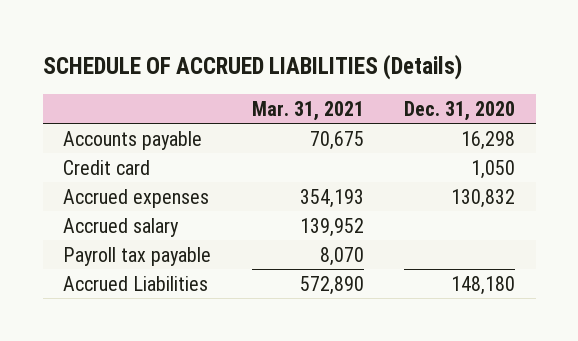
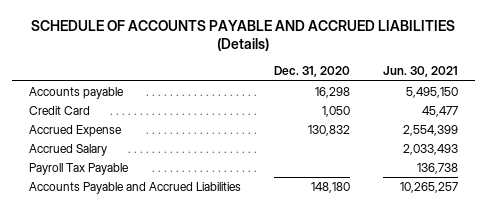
- SCHEDULE OF ACCRUED LIABILITIES (Details)
+ SCHEDULE OF ACCOUNTS PAYABLE AND ACCRUED LIABILITIES (Details)
- | Mar. 31, 2021 | Dec. 31, 2020
+ | Dec. 31, 2020 | Jun. 30, 2021
- Credit card | | 1,050
- Accrued expenses | 354,193 | 130,832
- Accrued salary | 139,952 |
- Payroll tax payable | 8,070 |
- Accrued Liabilities | 572,890 | 148,180
+ Credit Card | 1,050 | 45,477
+ Accrued Expense | 130,832 | 2,554,399
+ Accrued Salary | | 2,033,493
+ Payroll Tax Payable | | 136,738
+ Accounts Payable and Accrued Liabilities | 148,180 | 10,265,257

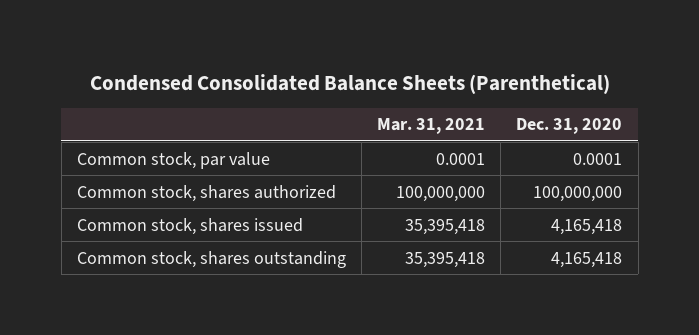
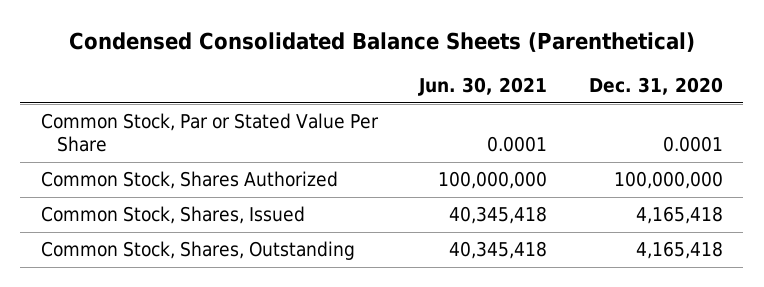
- | Mar. 31, 2021 | Dec. 31, 2020
+ | Jun. 30, 2021 | Dec. 31, 2020
- Common stock, par value | 0.0001 | 0.0001
- Common stock, shares authorized | 100,000,000 | 100,000,000
- Common stock, shares issued | 35,395,418 | 4,165,418
- Common stock, shares outstanding | 35,395,418 | 4,165,418
+ Common Stock, Par or Stated Value Per Share | 0.0001 | 0.0001
+ Common Stock, Shares Authorized | 100,000,000 | 100,000,000
+ Common Stock, Shares, Issued | 40,345,418 | 4,165,418
+ Common Stock, Shares, Outstanding | 40,345,418 | 4,165,418

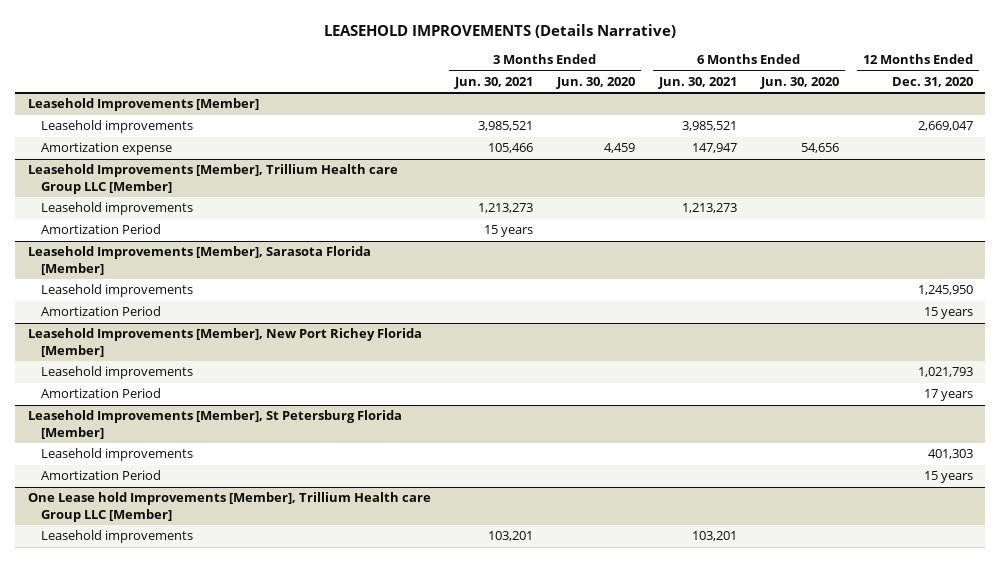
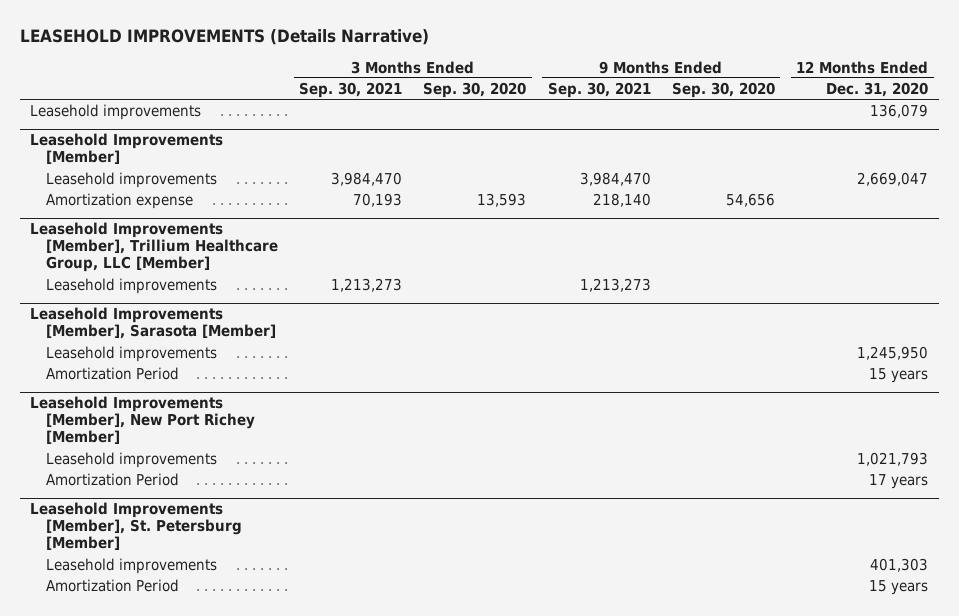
- | 3 Months Ended Jun. 30, 2021 | 3 Months Ended Jun. 30, 2020 | 6 Months Ended Jun. 30, 2021 | 6 Months Ended Jun. 30, 2020 | 12 Months Ended Dec. 31, 2020
+ | 3 Months Ended Sep. 30, 2021 | 3 Months Ended Sep. 30, 2020 | 9 Months Ended Sep. 30, 2021 | 9 Months Ended Sep. 30, 2020 | 12 Months Ended Dec. 31, 2020
+ Leasehold improvements | | | | | 136,079
- Leasehold Improvements [Member], Trillium Health care Group LLC [Member]
+ Leasehold Improvements [Member], Trillium Healthcare Group, LLC [Member]
- Amortization Period | 15 years | | | |
- Leasehold Improvements [Member], Sarasota Florida [Member]
+ Leasehold Improvements [Member], Sarasota [Member]
- Leasehold Improvements [Member], New Port Richey Florida [Member]
+ Leasehold Improvements [Member], New Port Richey [Member]
- Leasehold Improvements [Member], St Petersburg Florida [Member]
+ Leasehold Improvements [Member], St. Petersburg [Member]
- One Lease hold Improvements [Member], Trillium Health care Group LLC [Member]
- Leasehold improvements | 103,201 | | 103,201 | |

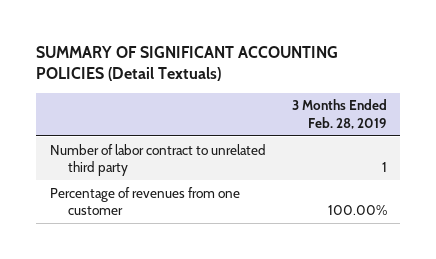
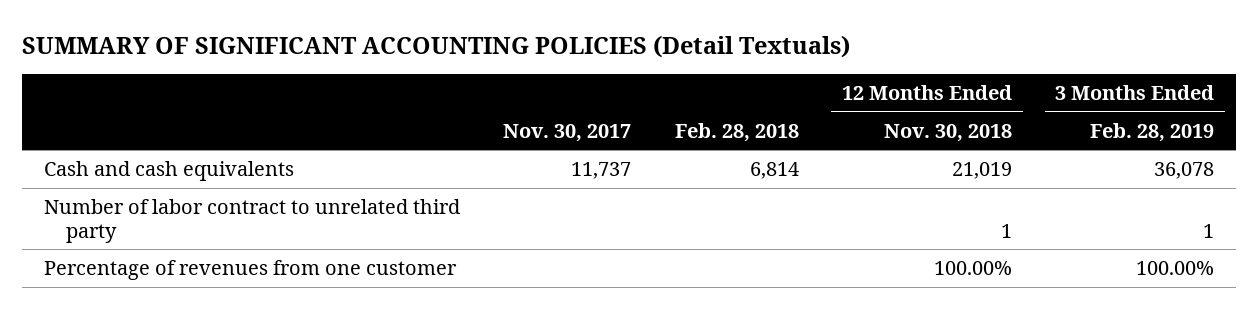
- | 3 Months Ended Feb. 28, 2019
+ | Nov. 30, 2017 | Feb. 28, 2018 | 12 Months Ended Nov. 30, 2018 | 3 Months Ended Feb. 28, 2019
+ Cash and cash equivalents | 11,737 | 6,814 | 21,019 | 36,078

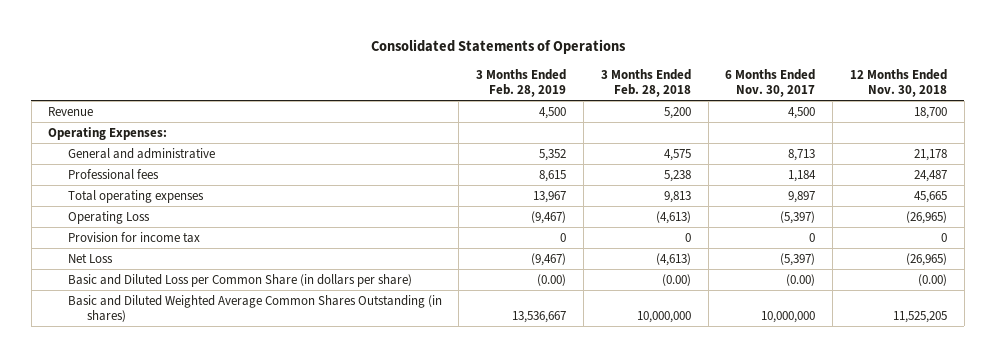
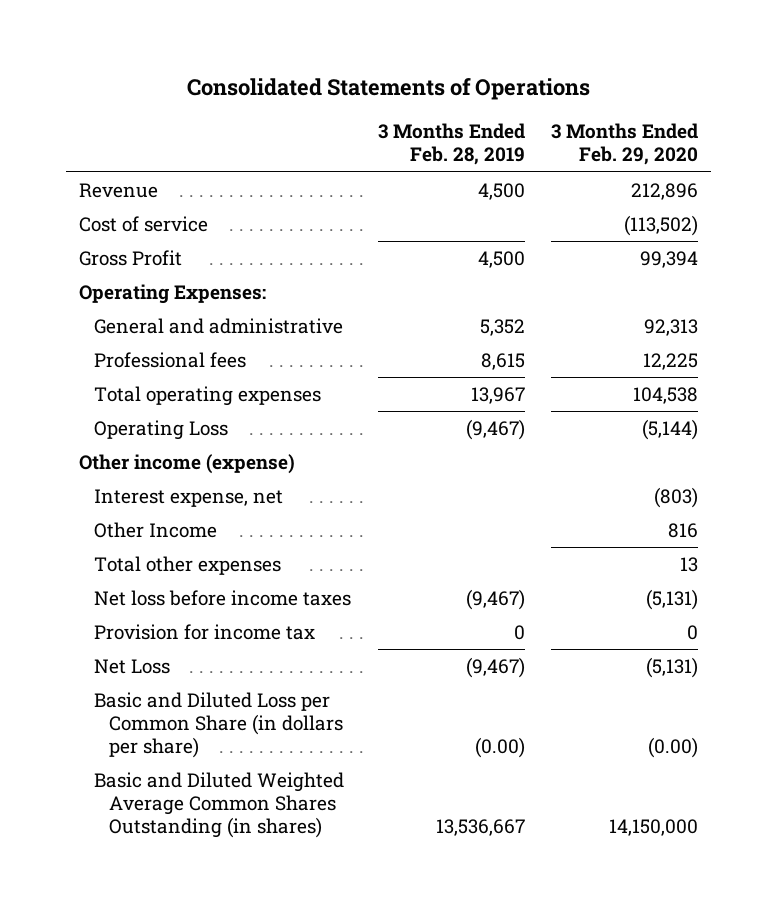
- | 3 Months Ended Feb. 28, 2019 | 3 Months Ended Feb. 28, 2018 | 6 Months Ended Nov. 30, 2017 | 12 Months Ended Nov. 30, 2018
+ | 3 Months Ended Feb. 28, 2019 | 3 Months Ended Feb. 29, 2020
+ Cost of service | | (113,502)
+ Gross Profit | 4,500 | 99,394
+ Other income (expense)
+ Interest expense, net | | (803)
+ Other Income | | 816
+ Total other expenses | | 13
+ Net loss before income taxes | (9,467) | (5,131)

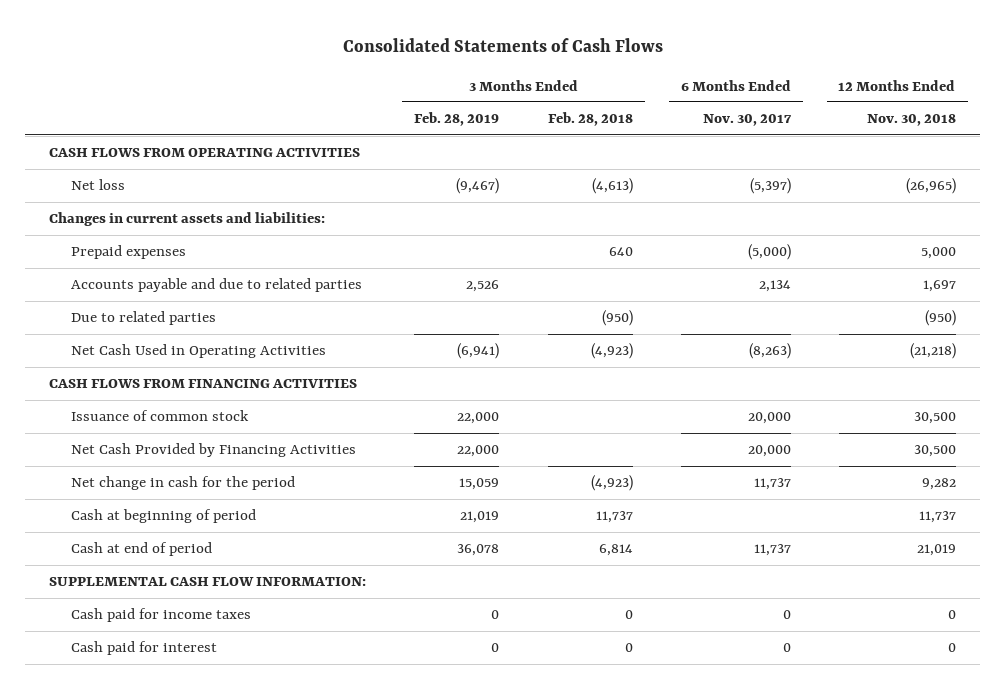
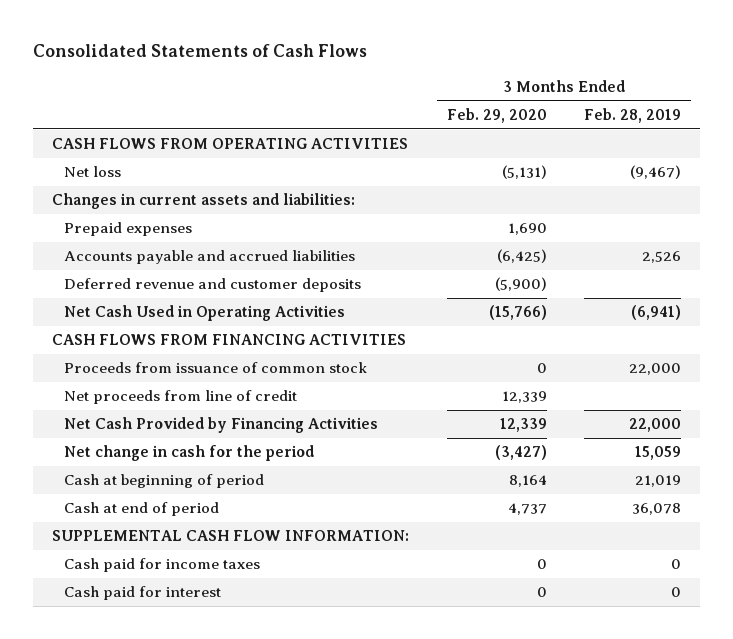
- | 3 Months Ended Feb. 28, 2019 | 3 Months Ended Feb. 28, 2018 | 6 Months Ended Nov. 30, 2017 | 12 Months Ended Nov. 30, 2018
+ | 3 Months Ended Feb. 29, 2020 | 3 Months Ended Feb. 28, 2019
- Accounts payable and due to related parties | 2,526 | | 2,134 | 1,697
- Due to related parties | | (950) | | (950)
+ Accounts payable and accrued liabilities | (6,425) | 2,526
+ Deferred revenue and customer deposits | (5,900) |
- Issuance of common stock | 22,000 | | 20,000 | 30,500
+ Proceeds from issuance of common stock | 0 | 22,000
+ Net proceeds from line of credit | 12,339 |

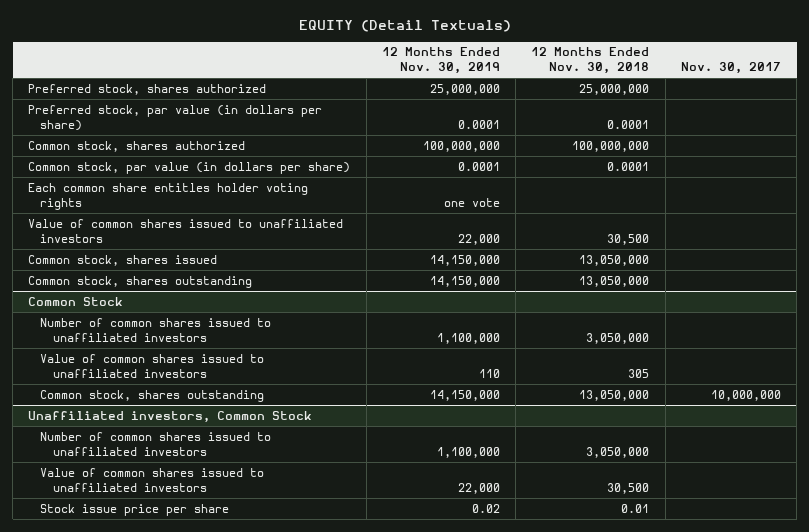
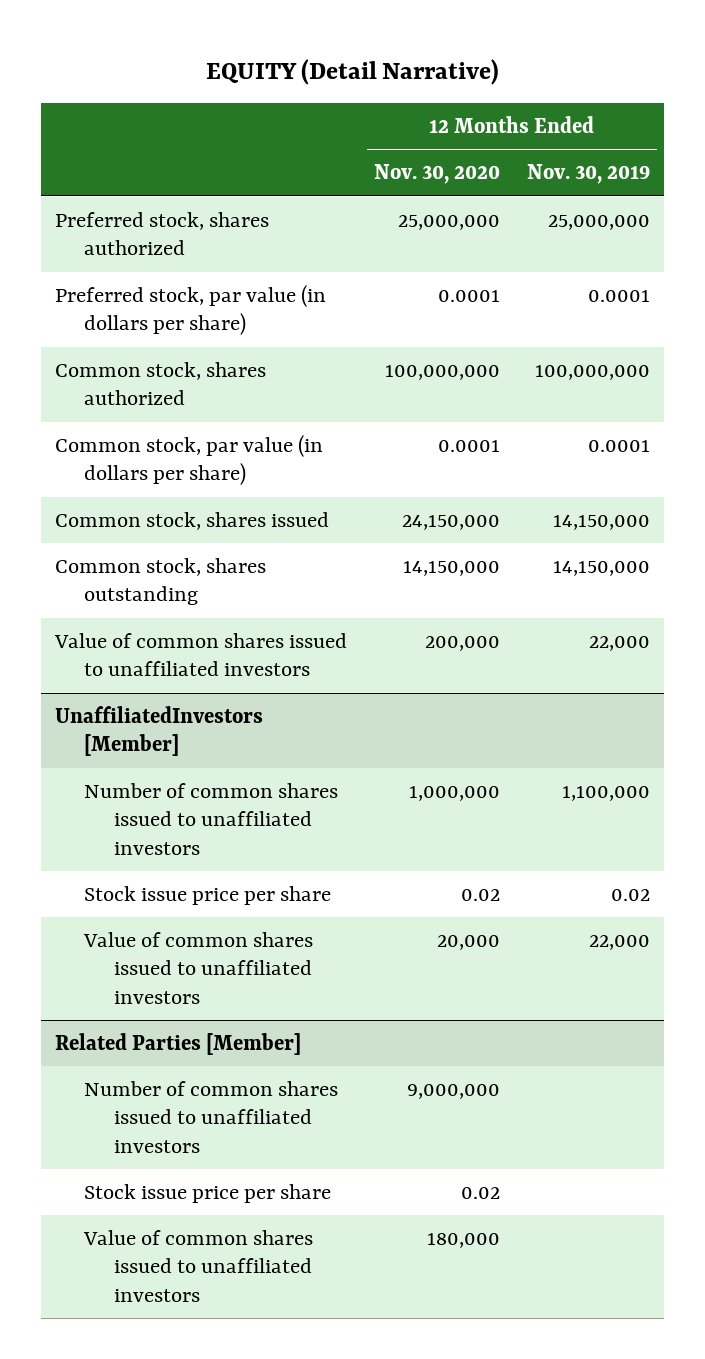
- EQUITY (Detail Textuals)
+ EQUITY (Detail Narrative)
- | 12 Months Ended Nov. 30, 2019 | 12 Months Ended Nov. 30, 2018 | Nov. 30, 2017
+ | 12 Months Ended Nov. 30, 2020 | 12 Months Ended Nov. 30, 2019
- Each common share entitles holder voting rights | one vote | |
- Value of common shares issued to unaffiliated investors | 22,000 | 30,500 |
- Common Stock
- Number of common shares issued to unaffiliated investors | 1,100,000 | 3,050,000 |
- Value of common shares issued to unaffiliated investors | 110 | 305 |
- Common stock, shares outstanding | 14,150,000 | 13,050,000 | 10,000,000
- Unaffiliated investors, Common Stock
- Number of common shares issued to unaffiliated investors | 1,100,000 | 3,050,000 |
+ UnaffiliatedInvestors [Member]
+ Number of common shares issued to unaffiliated investors | 1,000,000 | 1,100,000
+ Value of common shares issued to unaffiliated investors | 20,000 | 22,000
+ Related Parties [Member]
+ Number of common shares issued to unaffiliated investors | 9,000,000 |
+ Stock issue price per share | 0.02 |
+ Value of common shares issued to unaffiliated investors | 180,000 |

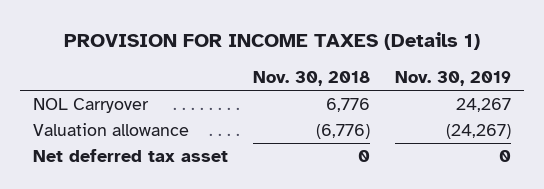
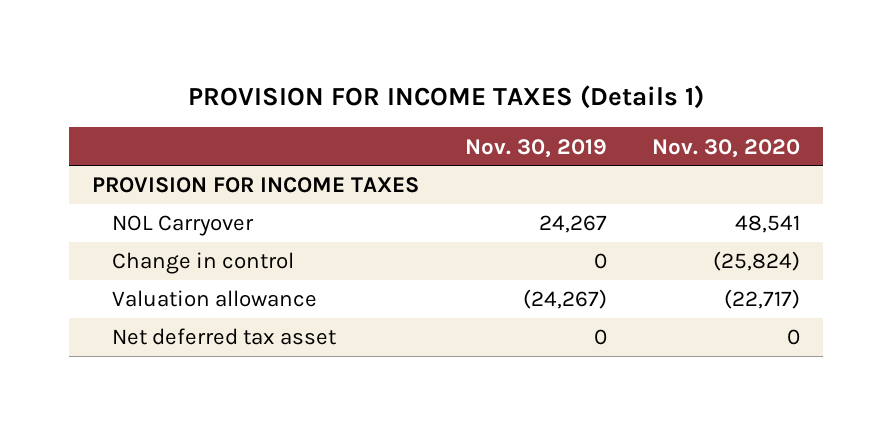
- | Nov. 30, 2018 | Nov. 30, 2019
+ | Nov. 30, 2019 | Nov. 30, 2020
+ PROVISION FOR INCOME TAXES
+ Change in control | 0 | (25,824)

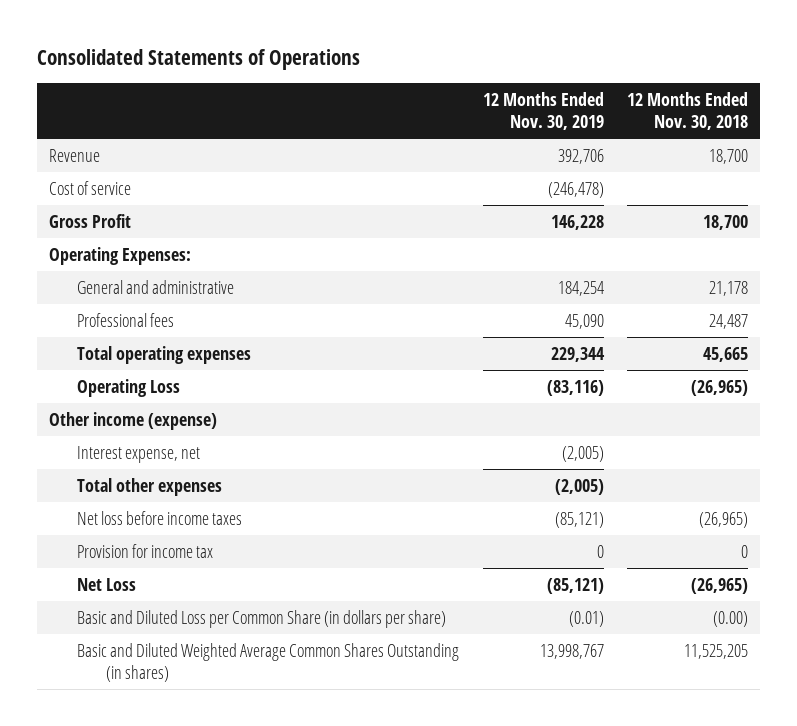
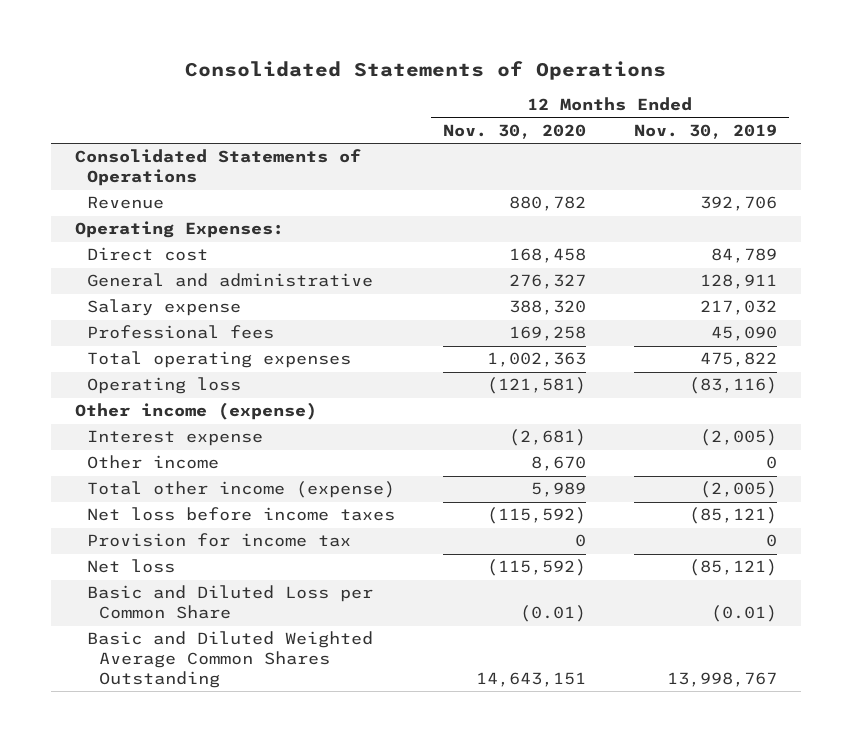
- | 12 Months Ended Nov. 30, 2019 | 12 Months Ended Nov. 30, 2018
+ | 12 Months Ended Nov. 30, 2020 | 12 Months Ended Nov. 30, 2019
+ Consolidated Statements of Operations
- Cost of service | (246,478) |
- Gross Profit | 146,228 | 18,700
- General and administrative | 184,254 | 21,178
+ Direct cost | 168,458 | 84,789
+ General and administrative | 276,327 | 128,911
+ Salary expense | 388,320 | 217,032
- Total operating expenses | 229,344 | 45,665
- Operating Loss | (83,116) | (26,965)
+ Total operating expenses | 1,002,363 | 475,822
+ Operating loss | (121,581) | (83,116)
- Interest expense, net | (2,005) |
- Total other expenses | (2,005) |
+ Interest expense | (2,681) | (2,005)
+ Other income | 8,670 | 0
+ Total other income (expense) | 5,989 | (2,005)
- Net Loss | (85,121) | (26,965)
- Basic and Diluted Loss per Common Share (in dollars per share) | (0.01) | (0.00)
- Basic and Diluted Weighted Average Common Shares Outstanding (in shares) | 13,998,767 | 11,525,205
+ Net loss | (115,592) | (85,121)
+ Basic and Diluted Loss per Common Share | (0.01) | (0.01)
+ Basic and Diluted Weighted Average Common Shares Outstanding | 14,643,151 | 13,998,767

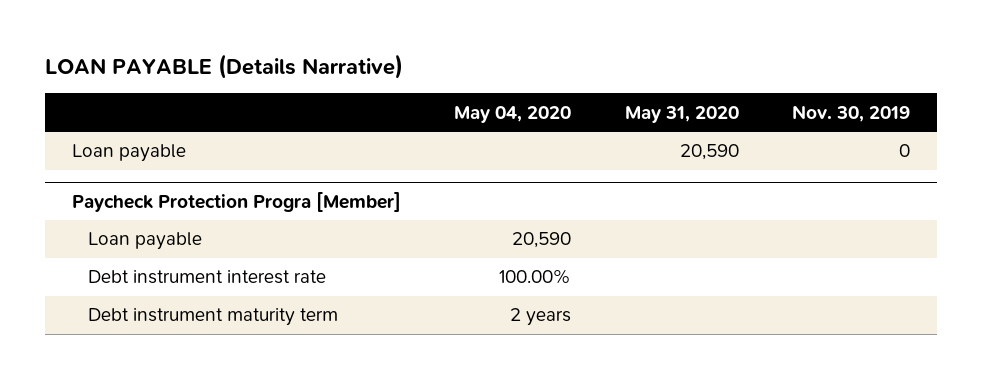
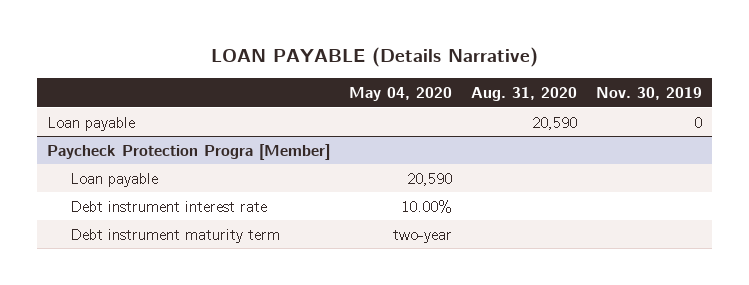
- | May 04, 2020 | May 31, 2020 | Nov. 30, 2019
+ | May 04, 2020 | Aug. 31, 2020 | Nov. 30, 2019
@ Paycheck Protection Progra [Member]
- Debt instrument interest rate | 100.00% | |
- Debt instrument maturity term | 2 years | |
+ Debt instrument interest rate | 10.00% | |
+ Debt instrument maturity term | two-year | |

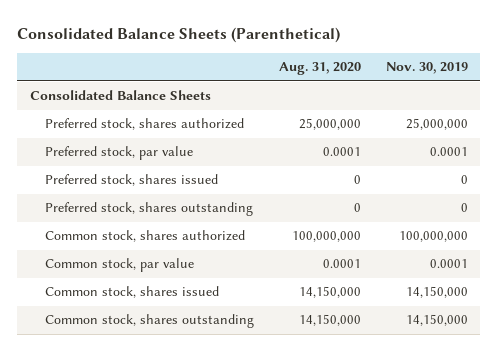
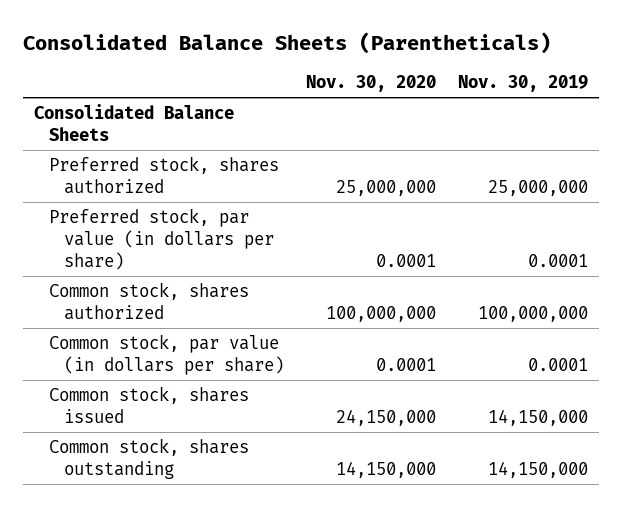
- Consolidated Balance Sheets (Parenthetical)
+ Consolidated Balance Sheets (Parentheticals)
- | Aug. 31, 2020 | Nov. 30, 2019
+ | Nov. 30, 2020 | Nov. 30, 2019
- Preferred stock, par value | 0.0001 | 0.0001
- Preferred stock, shares issued | 0 | 0
- Preferred stock, shares outstanding | 0 | 0
+ Preferred stock, par value (in dollars per share) | 0.0001 | 0.0001
- Common stock, par value | 0.0001 | 0.0001
+ Common stock, par value (in dollars per share) | 0.0001 | 0.0001

